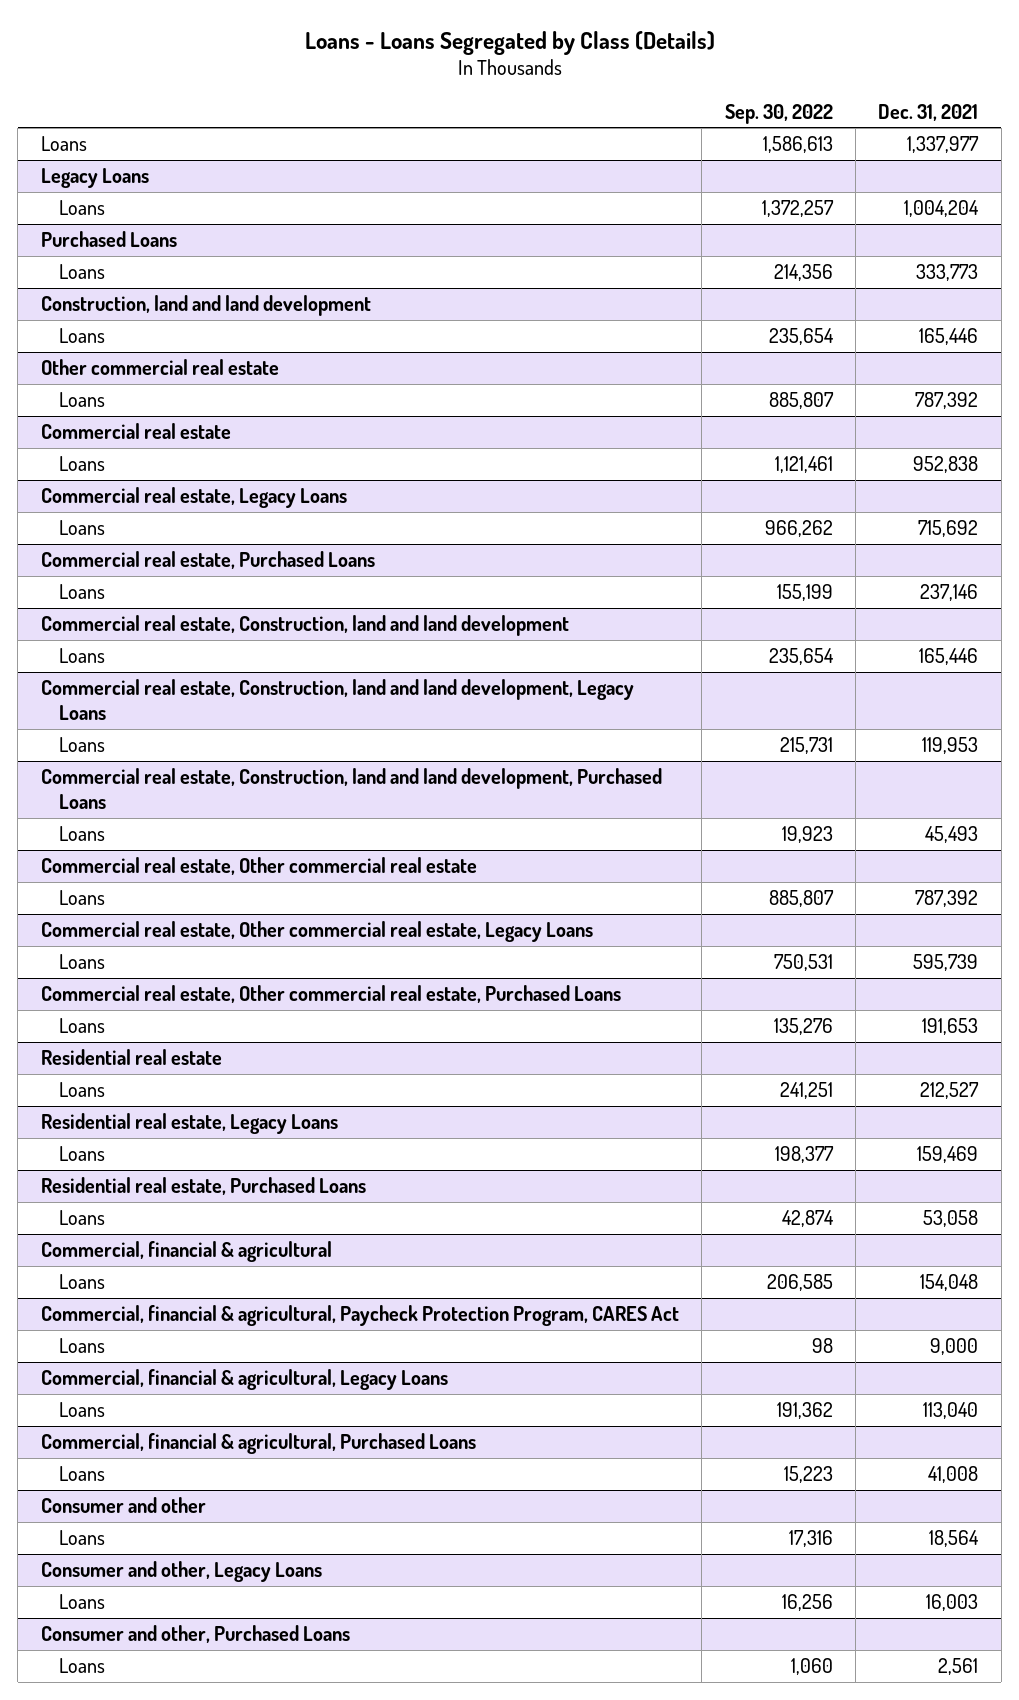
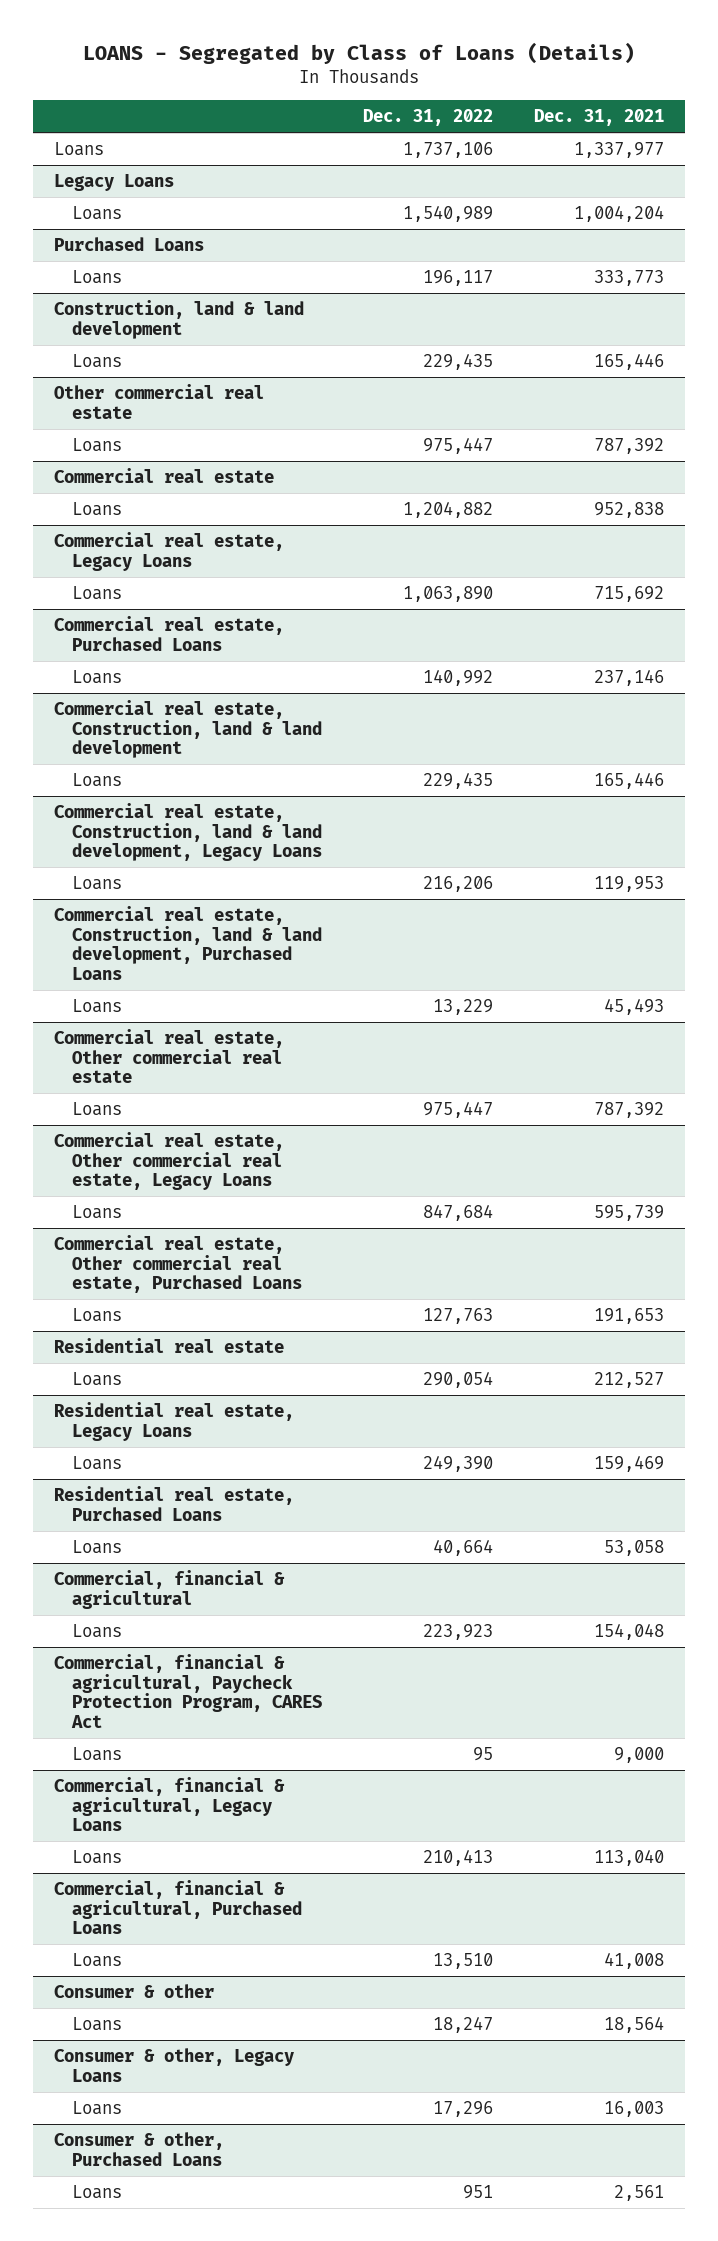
- Loans - Loans Segregated by Class (Details)
+ LOANS - Segregated by Class of Loans (Details)
- | Sep. 30, 2022 | Dec. 31, 2021
+ | Dec. 31, 2022 | Dec. 31, 2021
- Construction, land and land development
+ Construction, land & land development
- Commercial real estate, Construction, land and land development
+ Commercial real estate, Construction, land & land development
- Commercial real estate, Construction, land and land development, Legacy Loans
+ Commercial real estate, Construction, land & land development, Legacy Loans
- Commercial real estate, Construction, land and land development, Purchased Loans
+ Commercial real estate, Construction, land & land development, Purchased Loans
- Consumer and other
+ Consumer & other
- Consumer and other, Legacy Loans
+ Consumer & other, Legacy Loans
- Consumer and other, Purchased Loans
+ Consumer & other, Purchased Loans

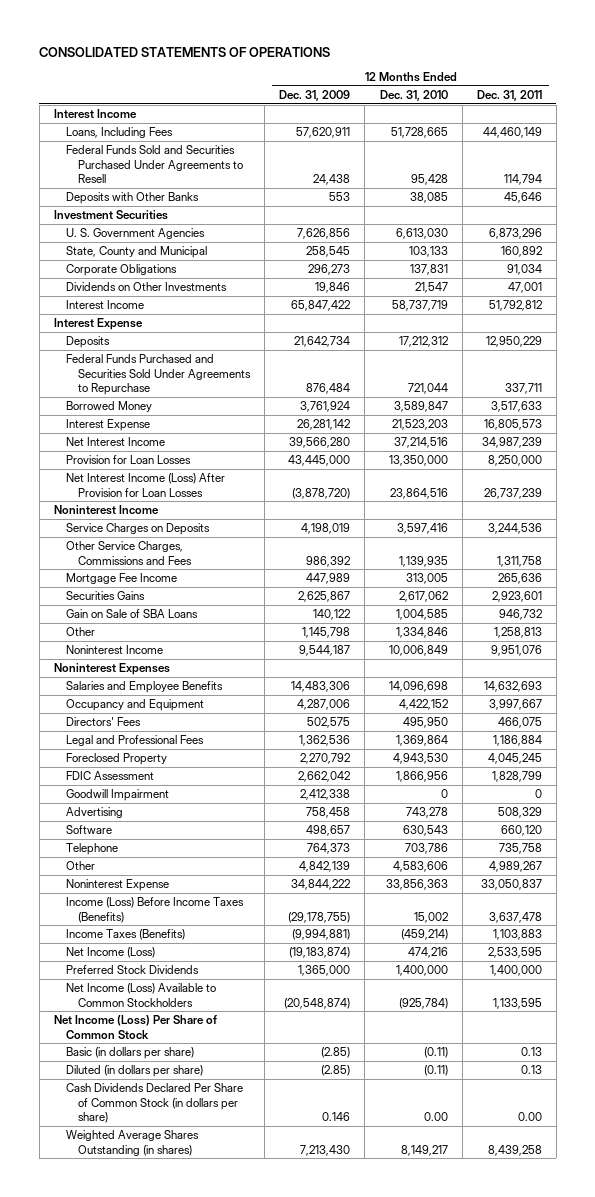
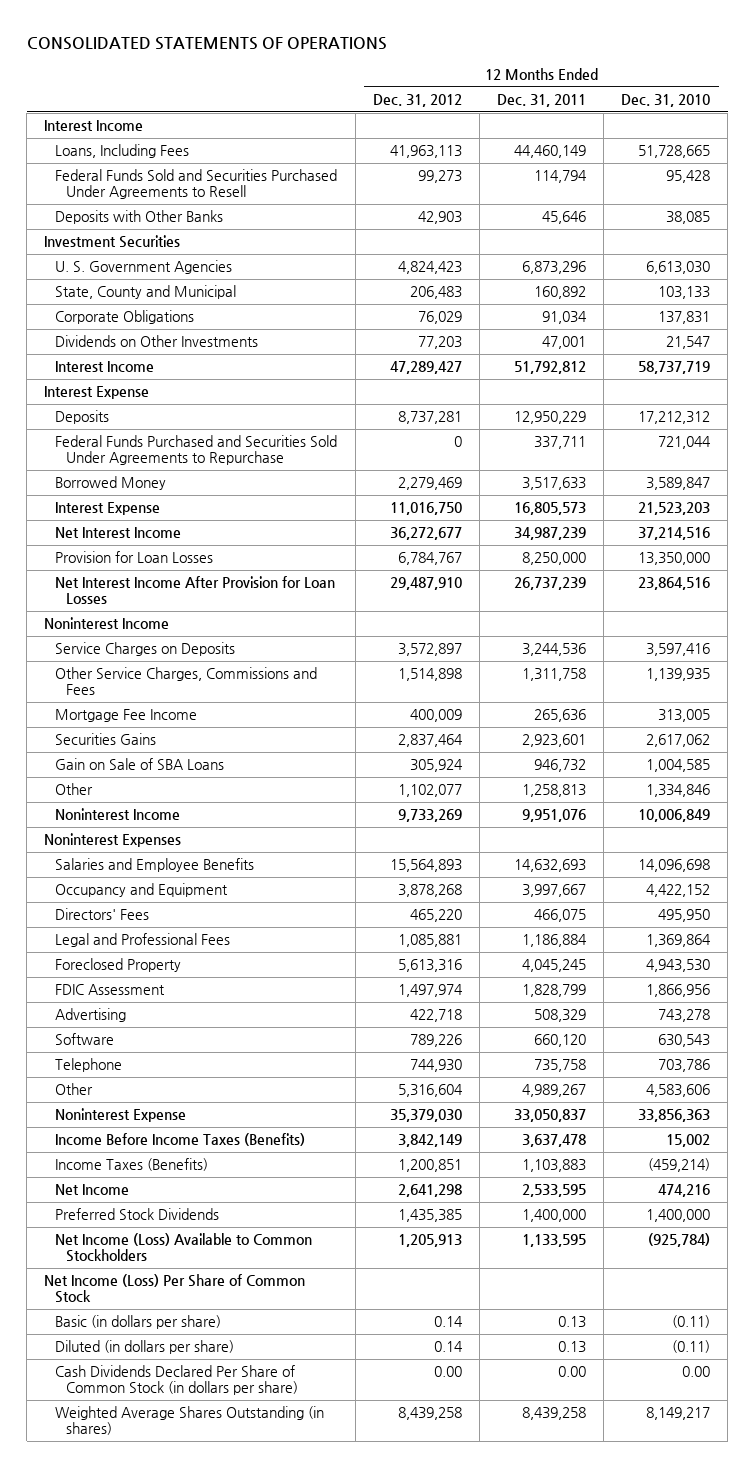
- | 12 Months Ended Dec. 31, 2009 | 12 Months Ended Dec. 31, 2010 | 12 Months Ended Dec. 31, 2011
+ | 12 Months Ended Dec. 31, 2012 | 12 Months Ended Dec. 31, 2011 | 12 Months Ended Dec. 31, 2010
- Net Interest Income (Loss) After Provision for Loan Losses | (3,878,720) | 23,864,516 | 26,737,239
+ Net Interest Income After Provision for Loan Losses | 29,487,910 | 26,737,239 | 23,864,516
- Goodwill Impairment | 2,412,338 | 0 | 0
- Income (Loss) Before Income Taxes (Benefits) | (29,178,755) | 15,002 | 3,637,478
+ Income Before Income Taxes (Benefits) | 3,842,149 | 3,637,478 | 15,002
- Net Income (Loss) | (19,183,874) | 474,216 | 2,533,595
+ Net Income | 2,641,298 | 2,533,595 | 474,216

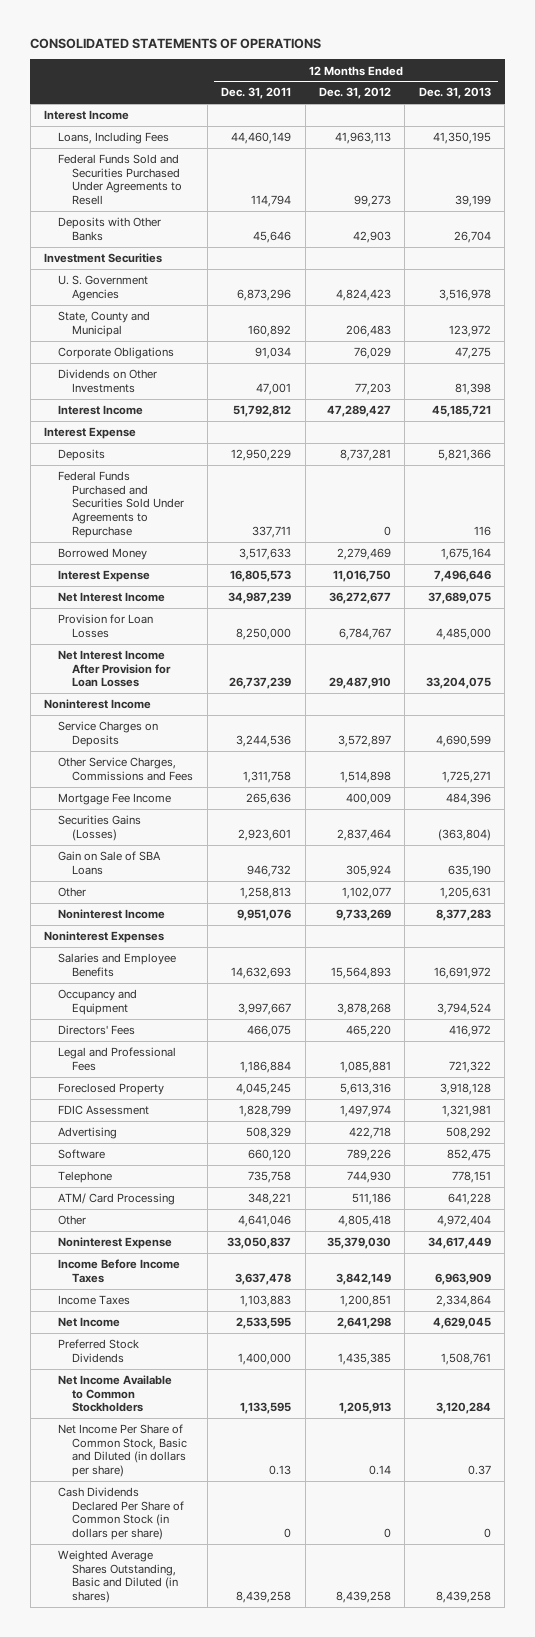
- | 12 Months Ended Dec. 31, 2012 | 12 Months Ended Dec. 31, 2011 | 12 Months Ended Dec. 31, 2010
+ | 12 Months Ended Dec. 31, 2011 | 12 Months Ended Dec. 31, 2012 | 12 Months Ended Dec. 31, 2013
- Securities Gains | 2,837,464 | 2,923,601 | 2,617,062
+ Securities Gains (Losses) | 2,923,601 | 2,837,464 | (363,804)
- Other | 5,316,604 | 4,989,267 | 4,583,606
+ ATM/ Card Processing | 348,221 | 511,186 | 641,228
+ Other | 4,641,046 | 4,805,418 | 4,972,404
- Income Before Income Taxes (Benefits) | 3,842,149 | 3,637,478 | 15,002
- Income Taxes (Benefits) | 1,200,851 | 1,103,883 | (459,214)
+ Income Before Income Taxes | 3,637,478 | 3,842,149 | 6,963,909
+ Income Taxes | 1,103,883 | 1,200,851 | 2,334,864
- Net Income (Loss) Available to Common Stockholders | 1,205,913 | 1,133,595 | (925,784)
- Net Income (Loss) Per Share of Common Stock
- Basic (in dollars per share) | 0.14 | 0.13 | (0.11)
- Diluted (in dollars per share) | 0.14 | 0.13 | (0.11)
- Cash Dividends Declared Per Share of Common Stock (in dollars per share) | 0.00 | 0.00 | 0.00
- Weighted Average Shares Outstanding (in shares) | 8,439,258 | 8,439,258 | 8,149,217
+ Net Income Available to Common Stockholders | 1,133,595 | 1,205,913 | 3,120,284
+ Net Income Per Share of Common Stock, Basic and Diluted (in dollars per share) | 0.13 | 0.14 | 0.37
+ Cash Dividends Declared Per Share of Common Stock (in dollars per share) | 0 | 0 | 0
+ Weighted Average Shares Outstanding, Basic and Diluted (in shares) | 8,439,258 | 8,439,258 | 8,439,258

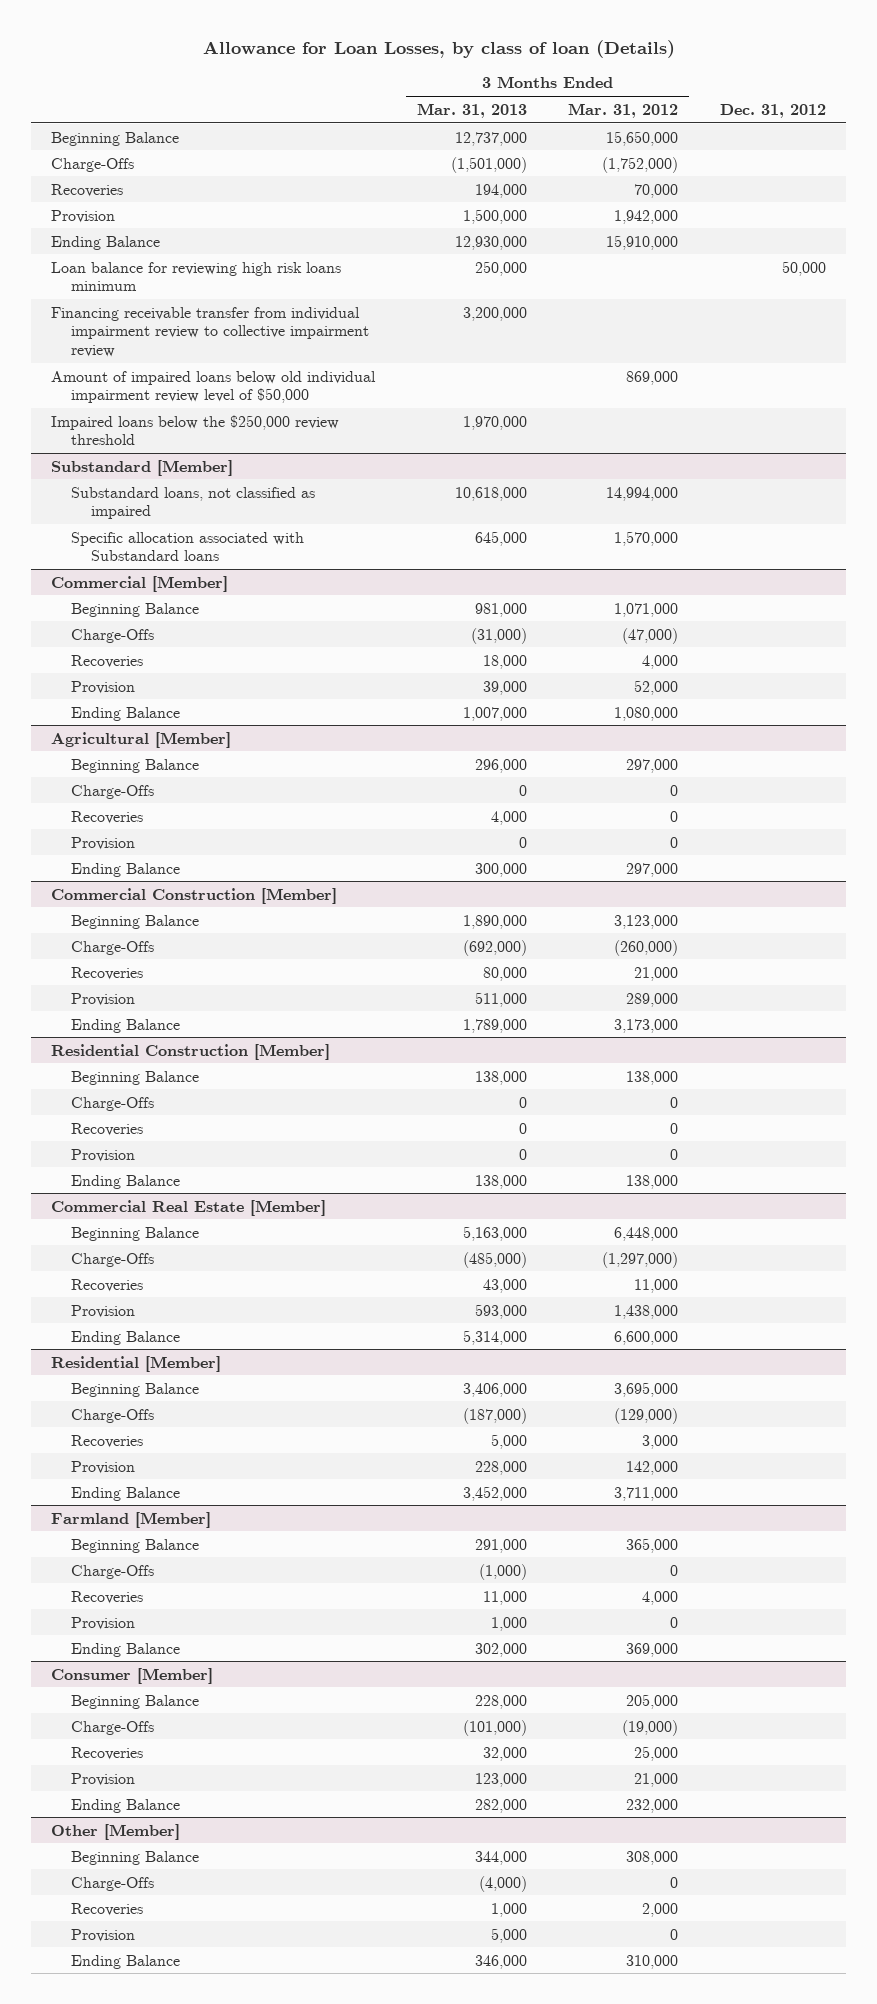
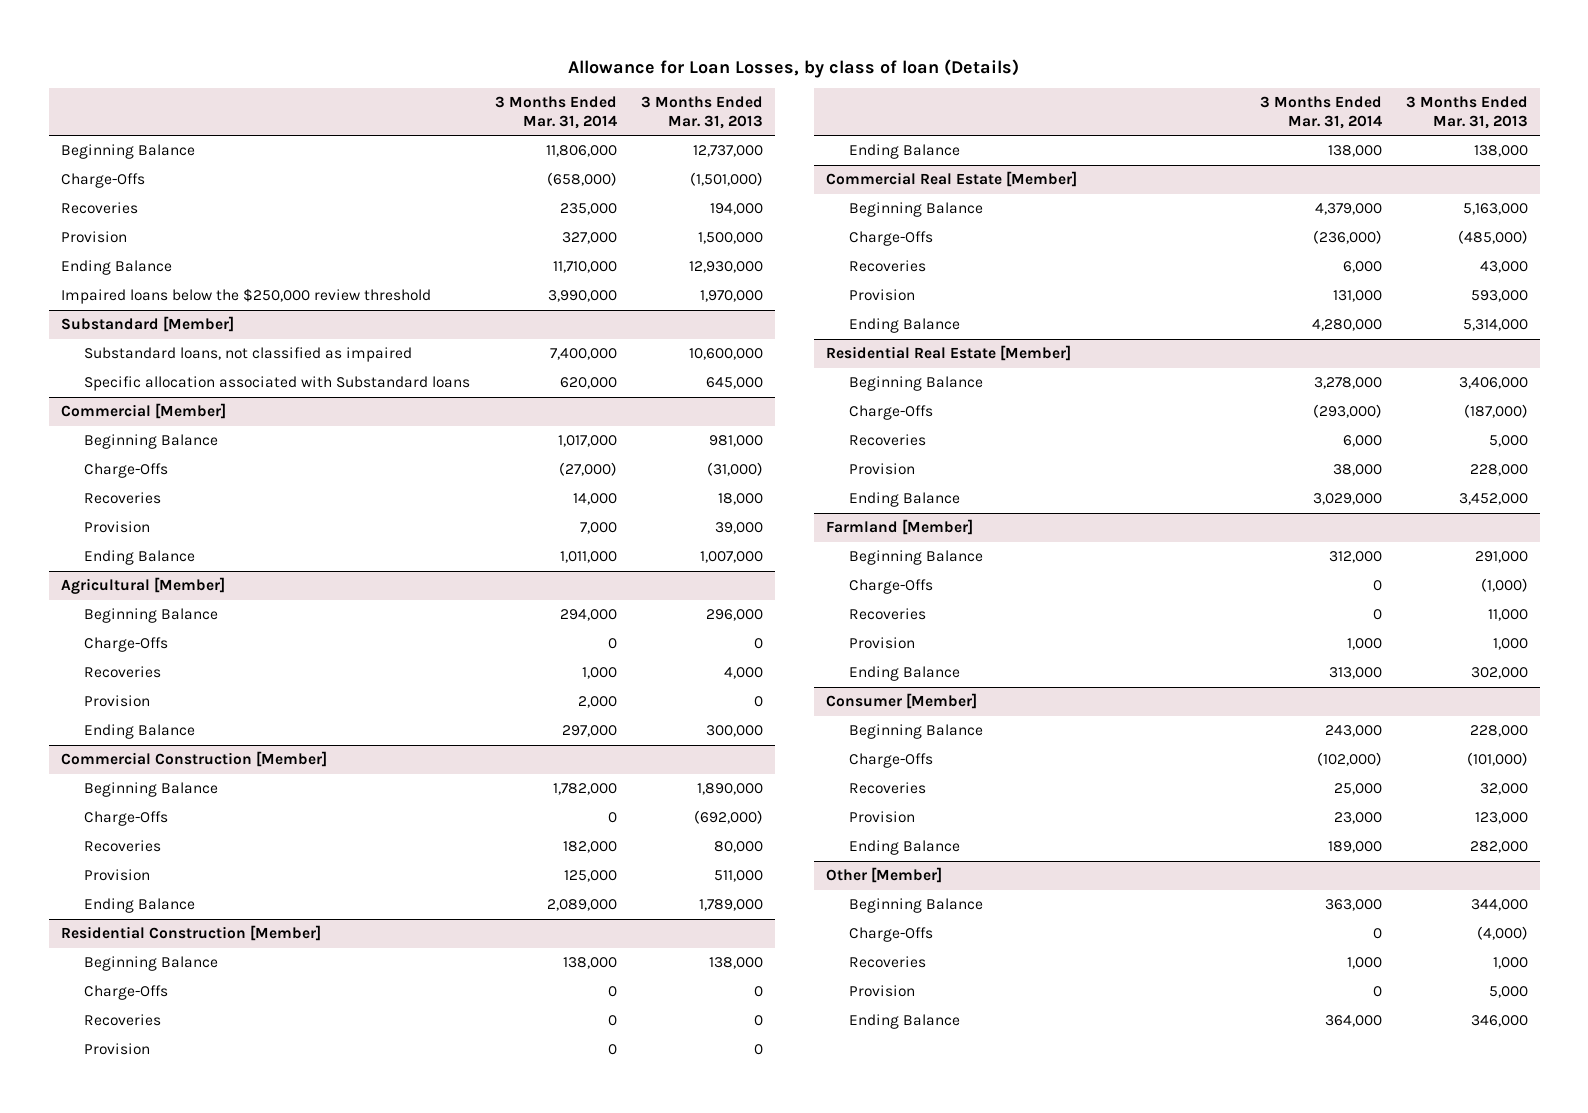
- | 3 Months Ended Mar. 31, 2013 | 3 Months Ended Mar. 31, 2012 | Dec. 31, 2012
+ | 3 Months Ended Mar. 31, 2014 | 3 Months Ended Mar. 31, 2013
- Loan balance for reviewing high risk loans minimum | 250,000 | | 50,000
- Financing receivable transfer from individual impairment review to collective impairment review | 3,200,000 | |
- Amount of impaired loans below old individual impairment review level of $50,000 | | 869,000 |
@ Substandard [Member]
- Substandard loans, not classified as impaired | 10,618,000 | 14,994,000 |
+ Substandard loans, not classified as impaired | 7,400,000 | 10,600,000
- Residential [Member]
+ Residential Real Estate [Member]

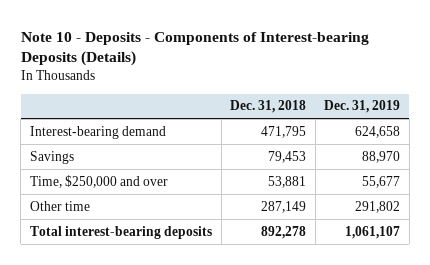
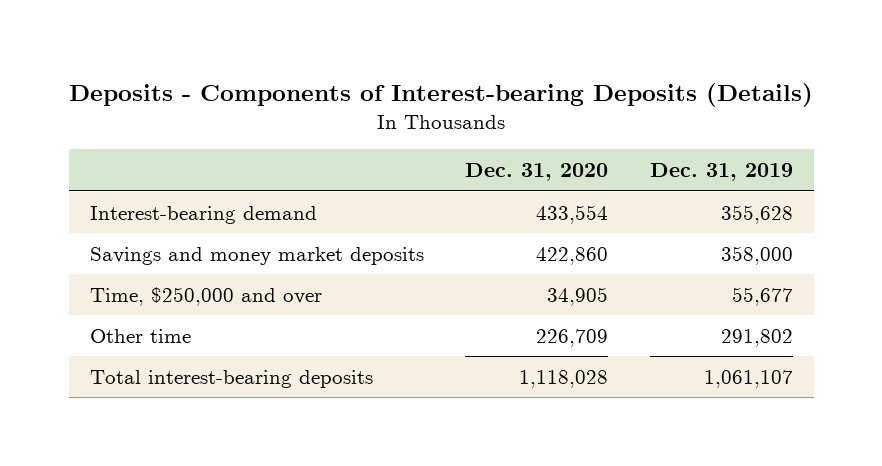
- Note 10 - Deposits - Components of Interest-bearing Deposits (Details)
+ Deposits - Components of Interest-bearing Deposits (Details)
- | Dec. 31, 2018 | Dec. 31, 2019
+ | Dec. 31, 2020 | Dec. 31, 2019
- Interest-bearing demand | 471,795 | 624,658
- Savings | 79,453 | 88,970
+ Interest-bearing demand | 433,554 | 355,628
+ Savings and money market deposits | 422,860 | 358,000

